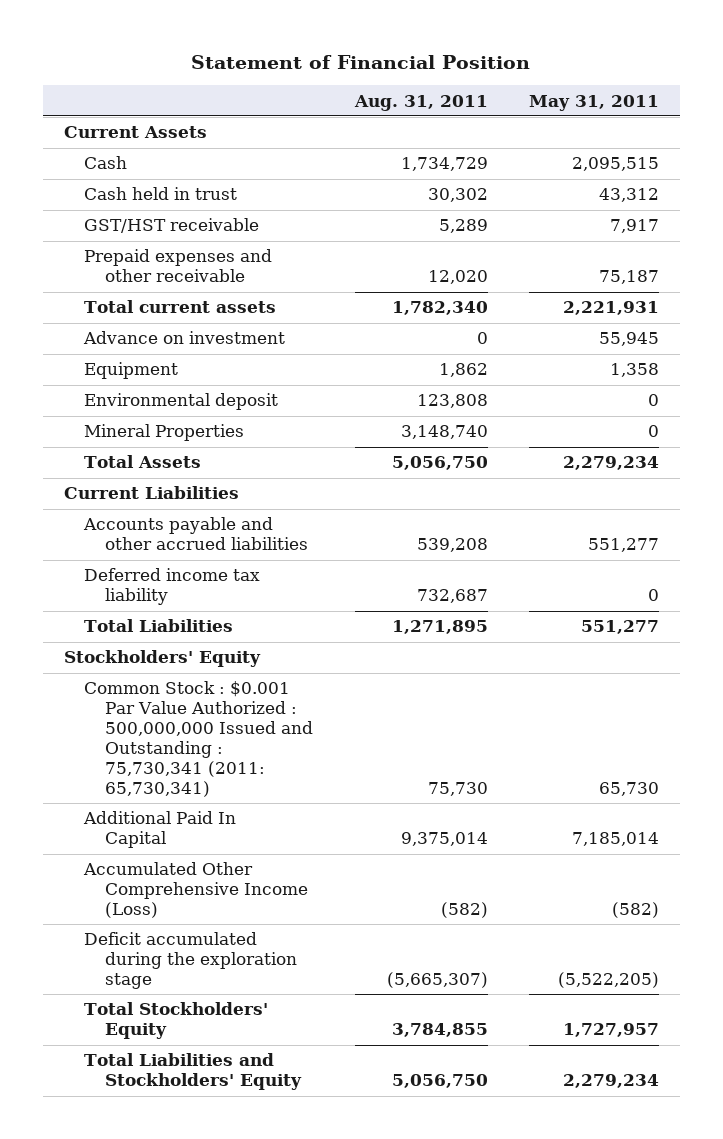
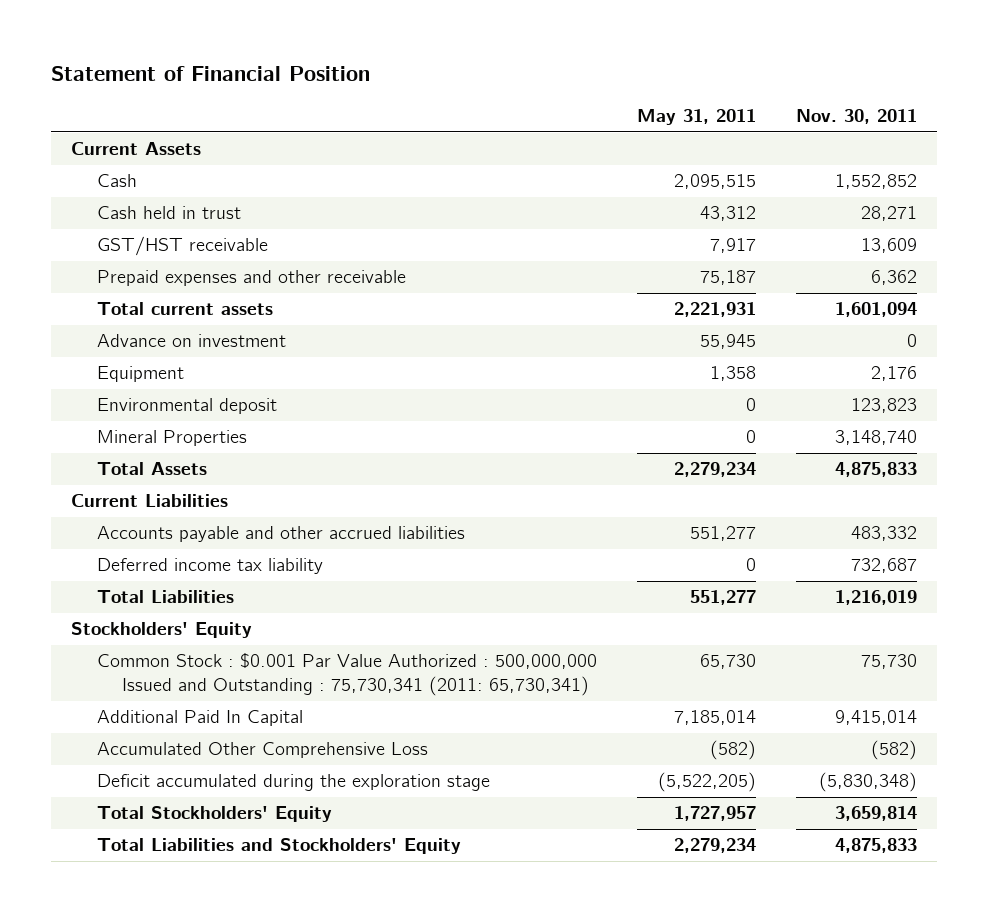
- | Aug. 31, 2011 | May 31, 2011
+ | May 31, 2011 | Nov. 30, 2011
- Accumulated Other Comprehensive Income (Loss) | (582) | (582)
+ Accumulated Other Comprehensive Loss | (582) | (582)

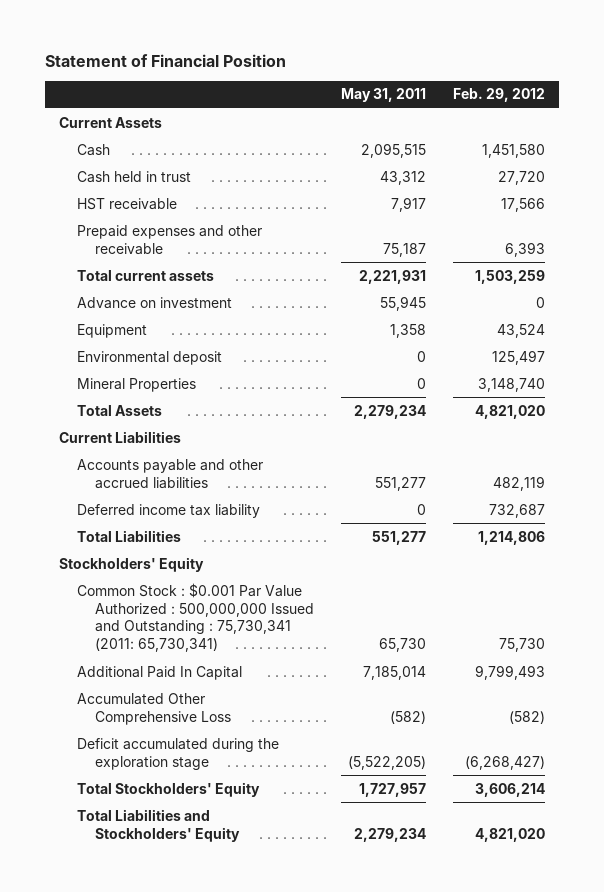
- | May 31, 2011 | Nov. 30, 2011
+ | May 31, 2011 | Feb. 29, 2012
- GST/HST receivable | 7,917 | 13,609
+ HST receivable | 7,917 | 17,566

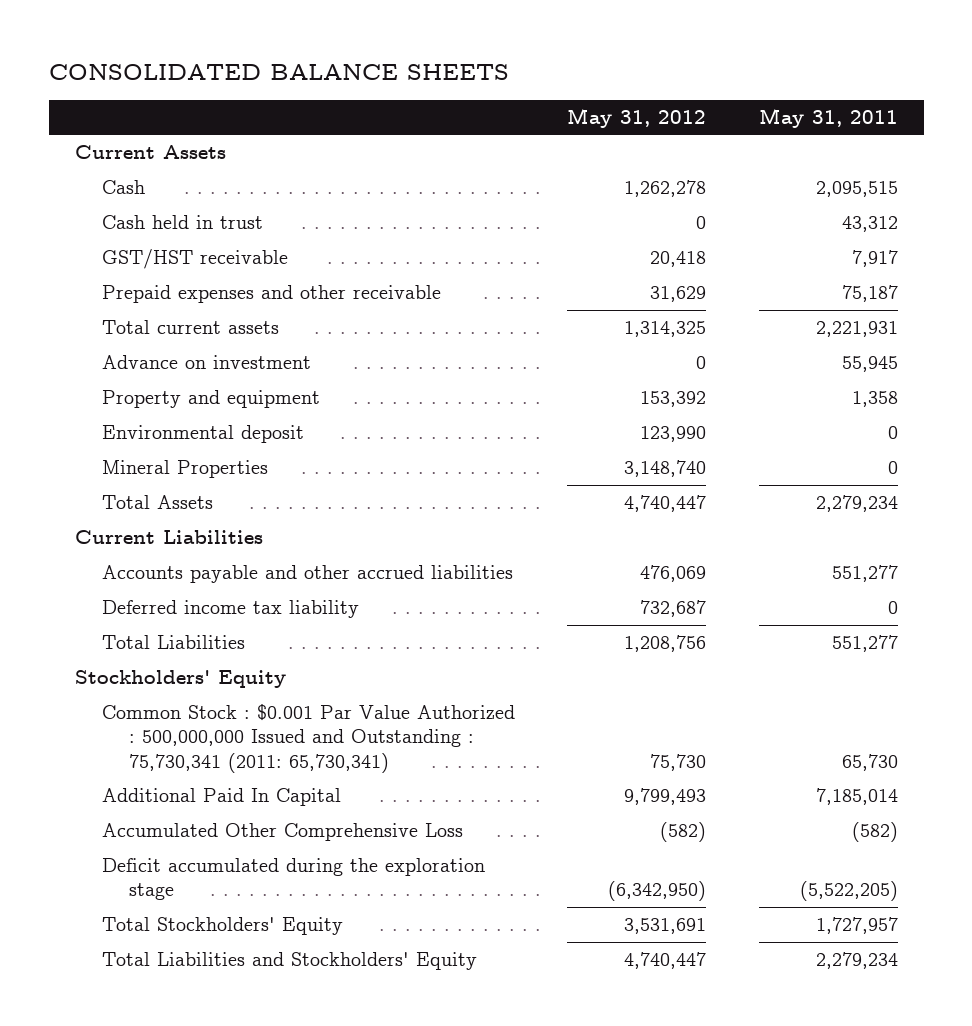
- Statement of Financial Position
+ CONSOLIDATED BALANCE SHEETS
- | May 31, 2011 | Feb. 29, 2012
+ | May 31, 2012 | May 31, 2011
- HST receivable | 7,917 | 17,566
+ GST/HST receivable | 20,418 | 7,917
- Equipment | 1,358 | 43,524
+ Property and equipment | 153,392 | 1,358

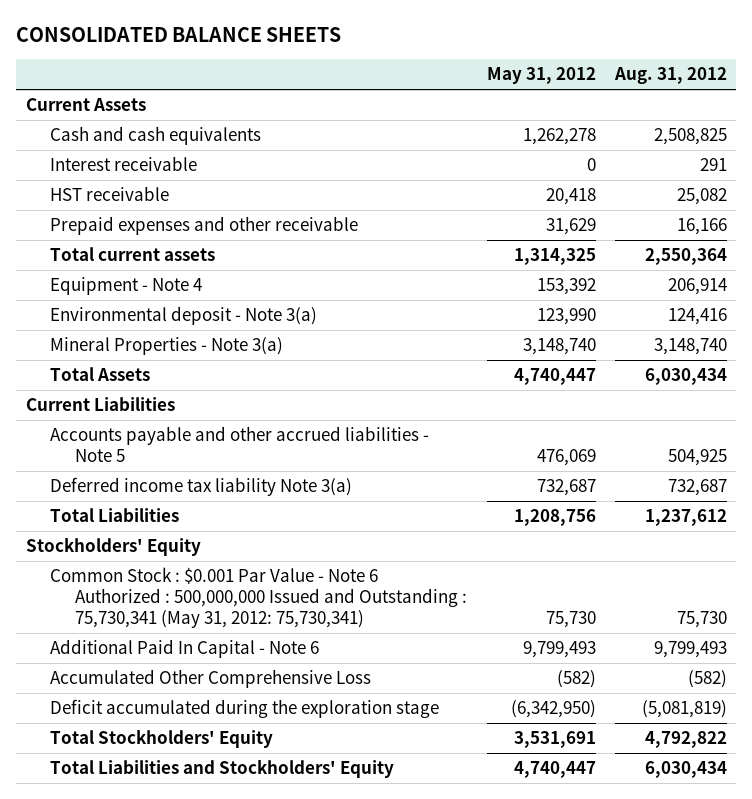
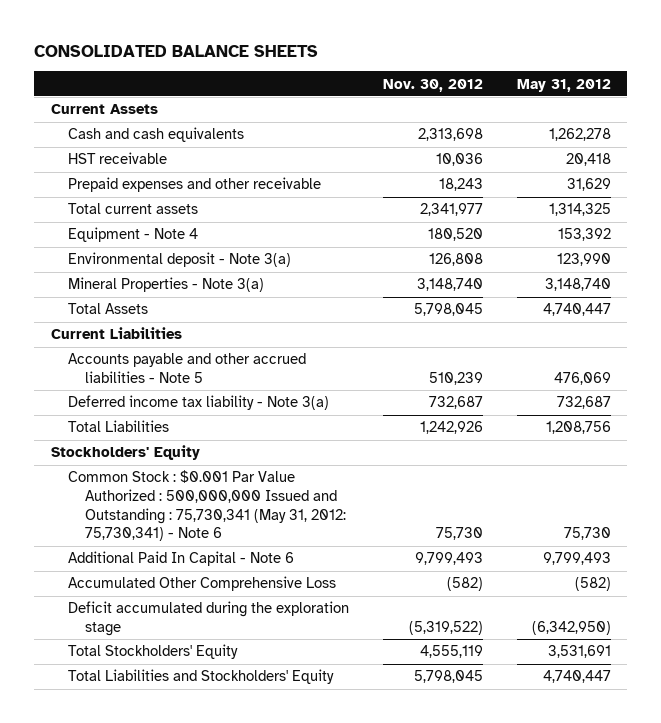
- | May 31, 2012 | Aug. 31, 2012
+ | Nov. 30, 2012 | May 31, 2012
- Interest receivable | 0 | 291
- Deferred income tax liability Note 3(a) | 732,687 | 732,687
+ Deferred income tax liability - Note 3(a) | 732,687 | 732,687
- Common Stock : $0.001 Par Value - Note 6 Authorized : 500,000,000 Issued and Outstanding : 75,730,341 (May 31, 2012: 75,730,341) | 75,730 | 75,730
+ Common Stock : $0.001 Par Value Authorized : 500,000,000 Issued and Outstanding : 75,730,341 (May 31, 2012: 75,730,341) - Note 6 | 75,730 | 75,730

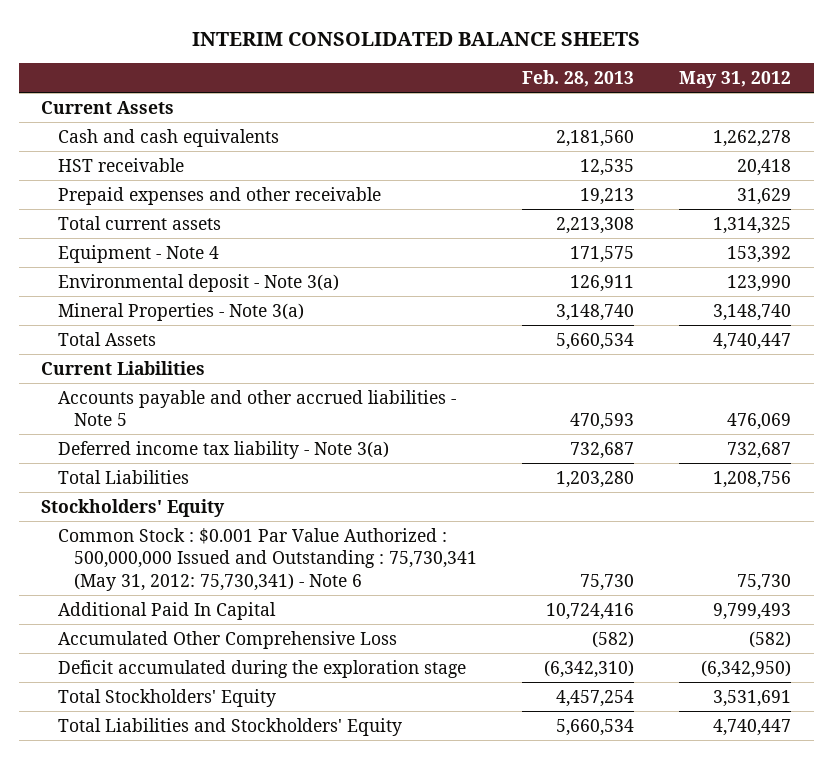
- CONSOLIDATED BALANCE SHEETS
+ INTERIM CONSOLIDATED BALANCE SHEETS
- | Nov. 30, 2012 | May 31, 2012
+ | Feb. 28, 2013 | May 31, 2012
- Additional Paid In Capital - Note 6 | 9,799,493 | 9,799,493
+ Additional Paid In Capital | 10,724,416 | 9,799,493

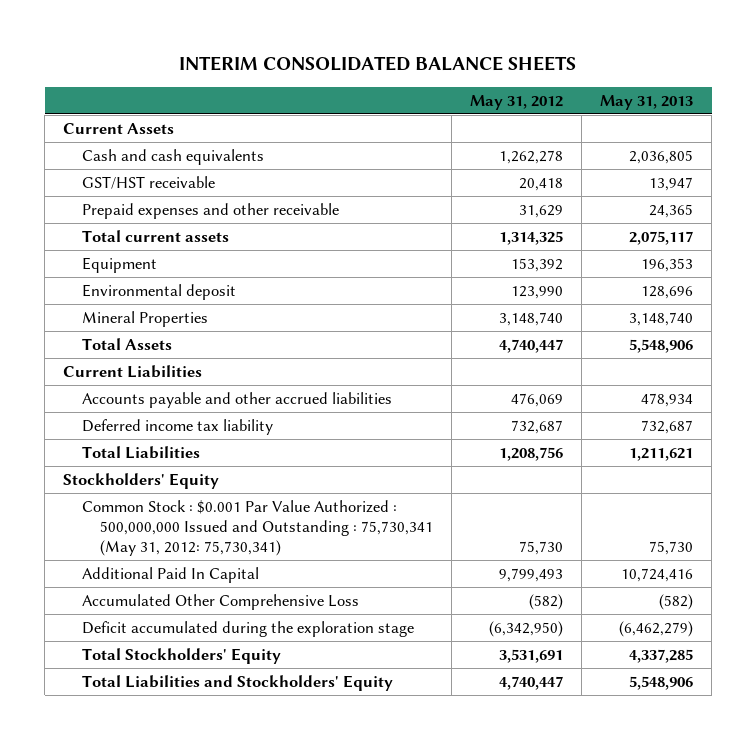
- | Feb. 28, 2013 | May 31, 2012
+ | May 31, 2012 | May 31, 2013
- HST receivable | 12,535 | 20,418
+ GST/HST receivable | 20,418 | 13,947
- Equipment - Note 4 | 171,575 | 153,392
- Environmental deposit - Note 3(a) | 126,911 | 123,990
- Mineral Properties - Note 3(a) | 3,148,740 | 3,148,740
+ Equipment | 153,392 | 196,353
+ Environmental deposit | 123,990 | 128,696
+ Mineral Properties | 3,148,740 | 3,148,740
- Accounts payable and other accrued liabilities - Note 5 | 470,593 | 476,069
- Deferred income tax liability - Note 3(a) | 732,687 | 732,687
+ Accounts payable and other accrued liabilities | 476,069 | 478,934
+ Deferred income tax liability | 732,687 | 732,687
- Common Stock : $0.001 Par Value Authorized : 500,000,000 Issued and Outstanding : 75,730,341 (May 31, 2012: 75,730,341) - Note 6 | 75,730 | 75,730
+ Common Stock : $0.001 Par Value Authorized : 500,000,000 Issued and Outstanding : 75,730,341 (May 31, 2012: 75,730,341) | 75,730 | 75,730

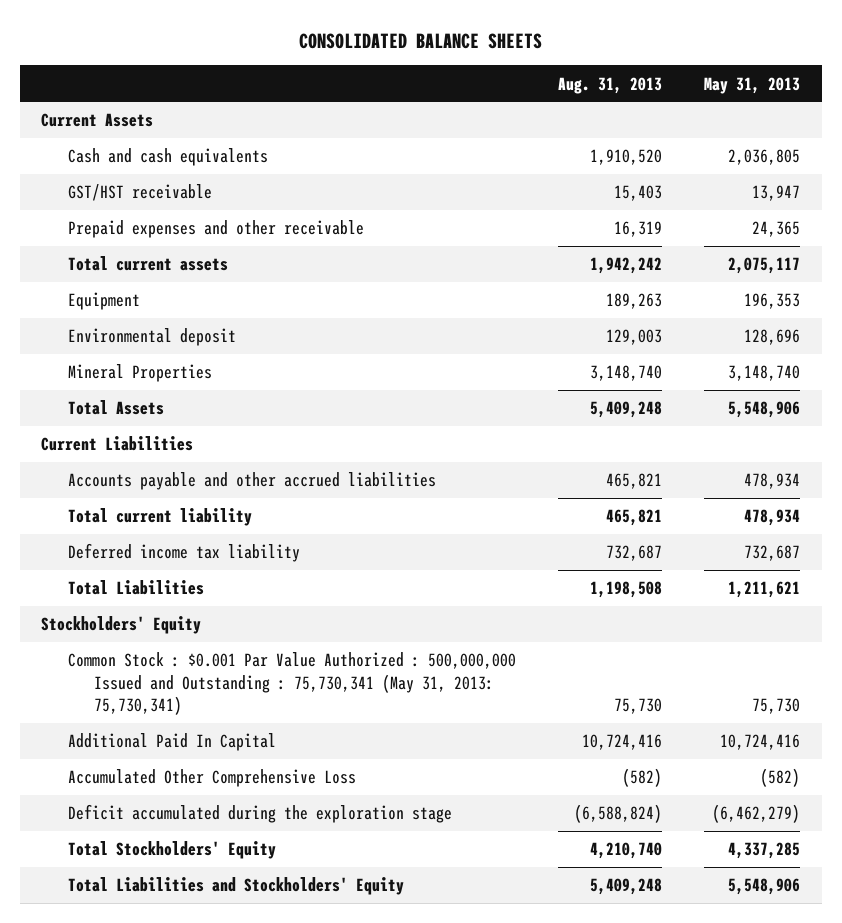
- INTERIM CONSOLIDATED BALANCE SHEETS
+ CONSOLIDATED BALANCE SHEETS
- | May 31, 2012 | May 31, 2013
+ | Aug. 31, 2013 | May 31, 2013
+ Total current liability | 465,821 | 478,934
- Common Stock : $0.001 Par Value Authorized : 500,000,000 Issued and Outstanding : 75,730,341 (May 31, 2012: 75,730,341) | 75,730 | 75,730
+ Common Stock : $0.001 Par Value Authorized : 500,000,000 Issued and Outstanding : 75,730,341 (May 31, 2013: 75,730,341) | 75,730 | 75,730

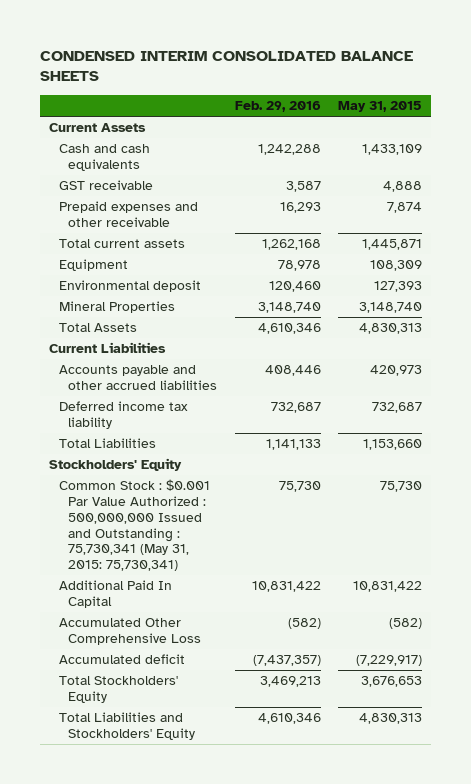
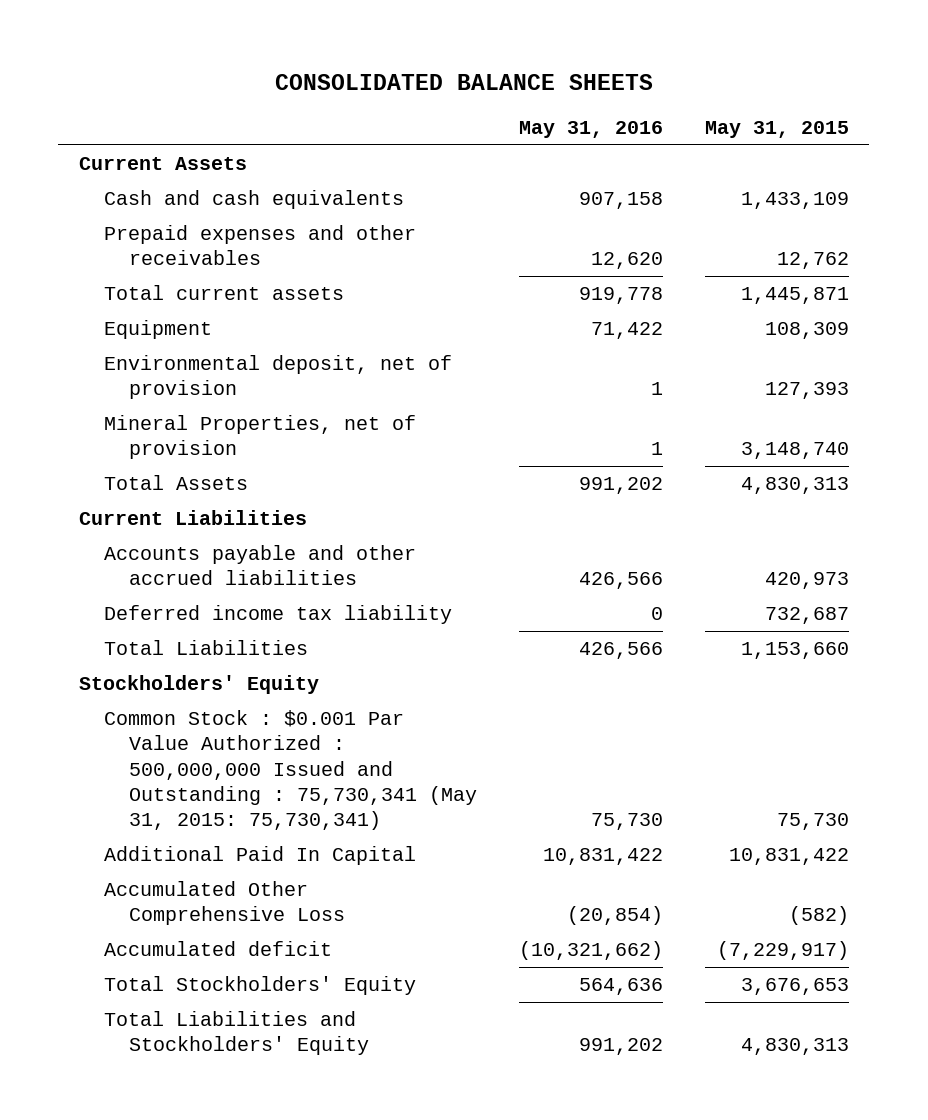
- CONDENSED INTERIM CONSOLIDATED BALANCE SHEETS
+ CONSOLIDATED BALANCE SHEETS
- | Feb. 29, 2016 | May 31, 2015
+ | May 31, 2016 | May 31, 2015
- GST receivable | 3,587 | 4,888
- Prepaid expenses and other receivable | 16,293 | 7,874
+ Prepaid expenses and other receivables | 12,620 | 12,762
- Environmental deposit | 120,460 | 127,393
- Mineral Properties | 3,148,740 | 3,148,740
+ Environmental deposit, net of provision | 1 | 127,393
+ Mineral Properties, net of provision | 1 | 3,148,740

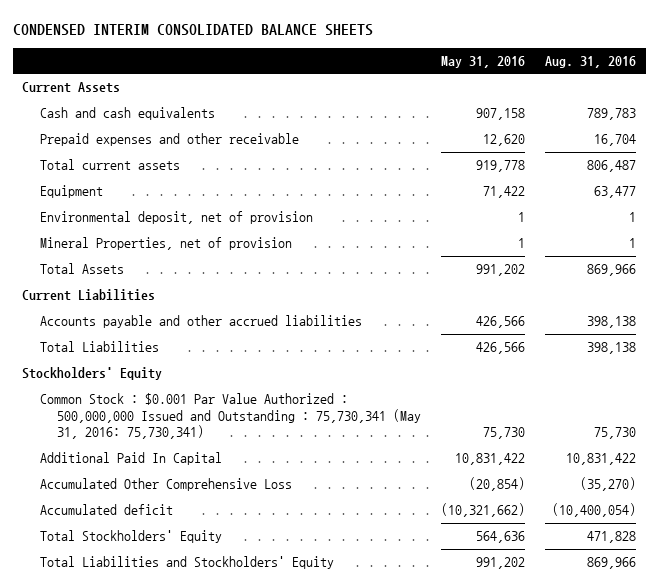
- CONSOLIDATED BALANCE SHEETS
+ CONDENSED INTERIM CONSOLIDATED BALANCE SHEETS
- | May 31, 2016 | May 31, 2015
+ | May 31, 2016 | Aug. 31, 2016
- Prepaid expenses and other receivables | 12,620 | 12,762
+ Prepaid expenses and other receivable | 12,620 | 16,704
- Deferred income tax liability | 0 | 732,687
- Common Stock : $0.001 Par Value Authorized : 500,000,000 Issued and Outstanding : 75,730,341 (May 31, 2015: 75,730,341) | 75,730 | 75,730
+ Common Stock : $0.001 Par Value Authorized : 500,000,000 Issued and Outstanding : 75,730,341 (May 31, 2016: 75,730,341) | 75,730 | 75,730

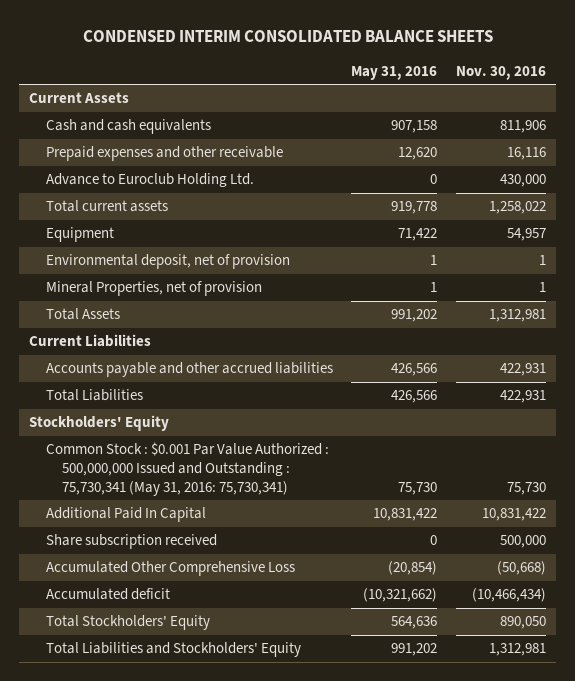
- | May 31, 2016 | Aug. 31, 2016
+ | May 31, 2016 | Nov. 30, 2016
+ Advance to Euroclub Holding Ltd. | 0 | 430,000
+ Share subscription received | 0 | 500,000

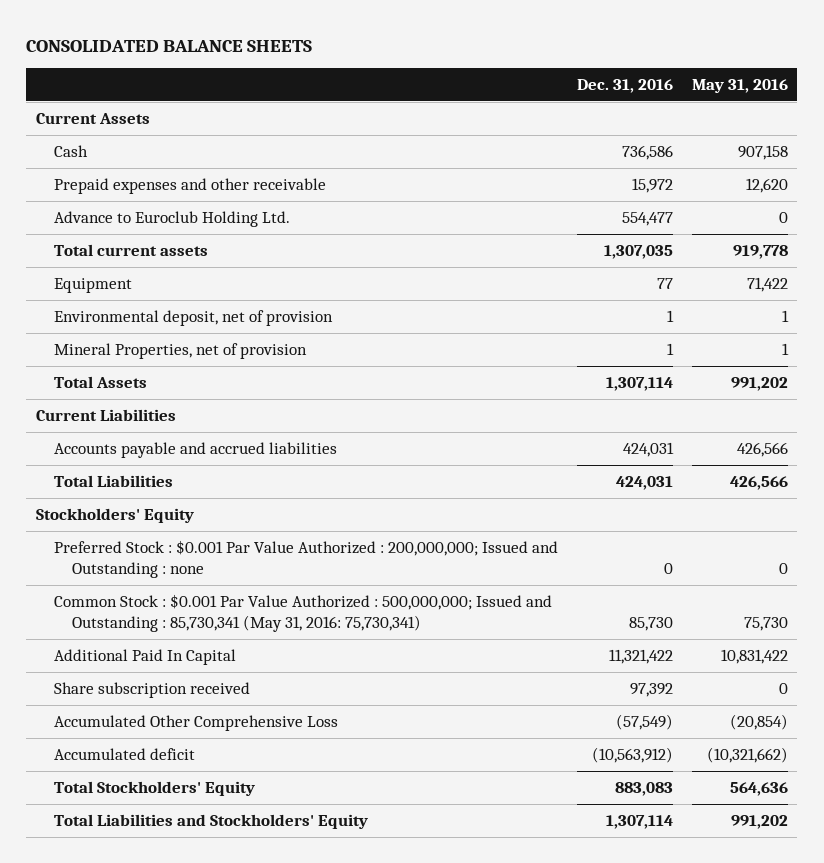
- CONDENSED INTERIM CONSOLIDATED BALANCE SHEETS
+ CONSOLIDATED BALANCE SHEETS
- | May 31, 2016 | Nov. 30, 2016
+ | Dec. 31, 2016 | May 31, 2016
- Cash and cash equivalents | 907,158 | 811,906
+ Cash | 736,586 | 907,158
- Accounts payable and other accrued liabilities | 426,566 | 422,931
+ Accounts payable and accrued liabilities | 424,031 | 426,566
- Common Stock : $0.001 Par Value Authorized : 500,000,000 Issued and Outstanding : 75,730,341 (May 31, 2016: 75,730,341) | 75,730 | 75,730
+ Preferred Stock : $0.001 Par Value Authorized : 200,000,000; Issued and Outstanding : none | 0 | 0
+ Common Stock : $0.001 Par Value Authorized : 500,000,000; Issued and Outstanding : 85,730,341 (May 31, 2016: 75,730,341) | 85,730 | 75,730

